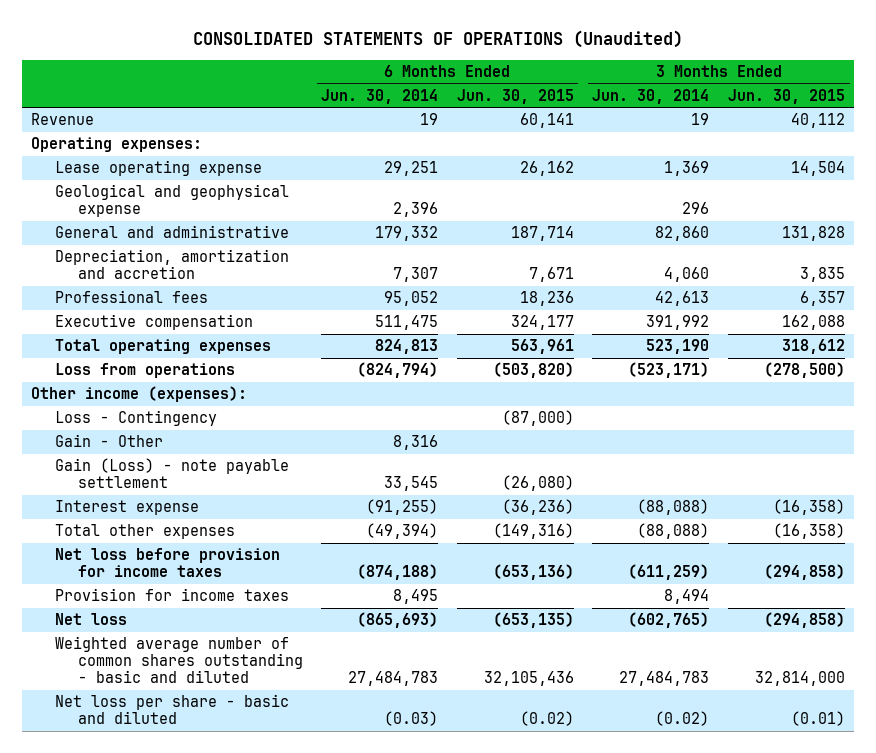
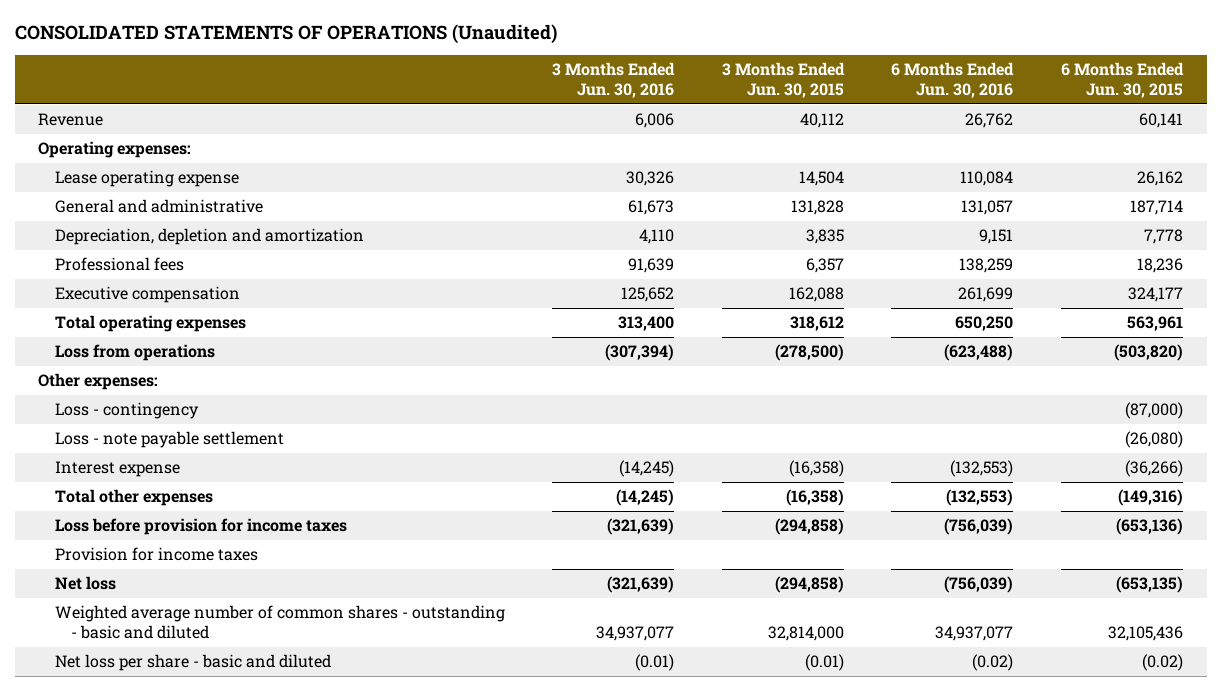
- | 6 Months Ended Jun. 30, 2014 | 6 Months Ended Jun. 30, 2015 | 3 Months Ended Jun. 30, 2014 | 3 Months Ended Jun. 30, 2015
+ | 3 Months Ended Jun. 30, 2016 | 3 Months Ended Jun. 30, 2015 | 6 Months Ended Jun. 30, 2016 | 6 Months Ended Jun. 30, 2015
- Geological and geophysical expense | 2,396 | | 296 |
- Depreciation, amortization and accretion | 7,307 | 7,671 | 4,060 | 3,835
+ Depreciation, depletion and amortization | 4,110 | 3,835 | 9,151 | 7,778
- Other income (expenses):
- Loss - Contingency | | (87,000) | |
- Gain - Other | 8,316 | | |
- Gain (Loss) - note payable settlement | 33,545 | (26,080) | |
- Interest expense | (91,255) | (36,236) | (88,088) | (16,358)
+ Other expenses:
+ Loss - contingency | | | | (87,000)
+ Loss - note payable settlement | | | | (26,080)
+ Interest expense | (14,245) | (16,358) | (132,553) | (36,266)
- Net loss before provision for income taxes | (874,188) | (653,136) | (611,259) | (294,858)
+ Loss before provision for income taxes | (321,639) | (294,858) | (756,039) | (653,136)
- Weighted average number of common shares outstanding - basic and diluted | 27,484,783 | 32,105,436 | 27,484,783 | 32,814,000
+ Weighted average number of common shares - outstanding - basic and diluted | 34,937,077 | 32,814,000 | 34,937,077 | 32,105,436

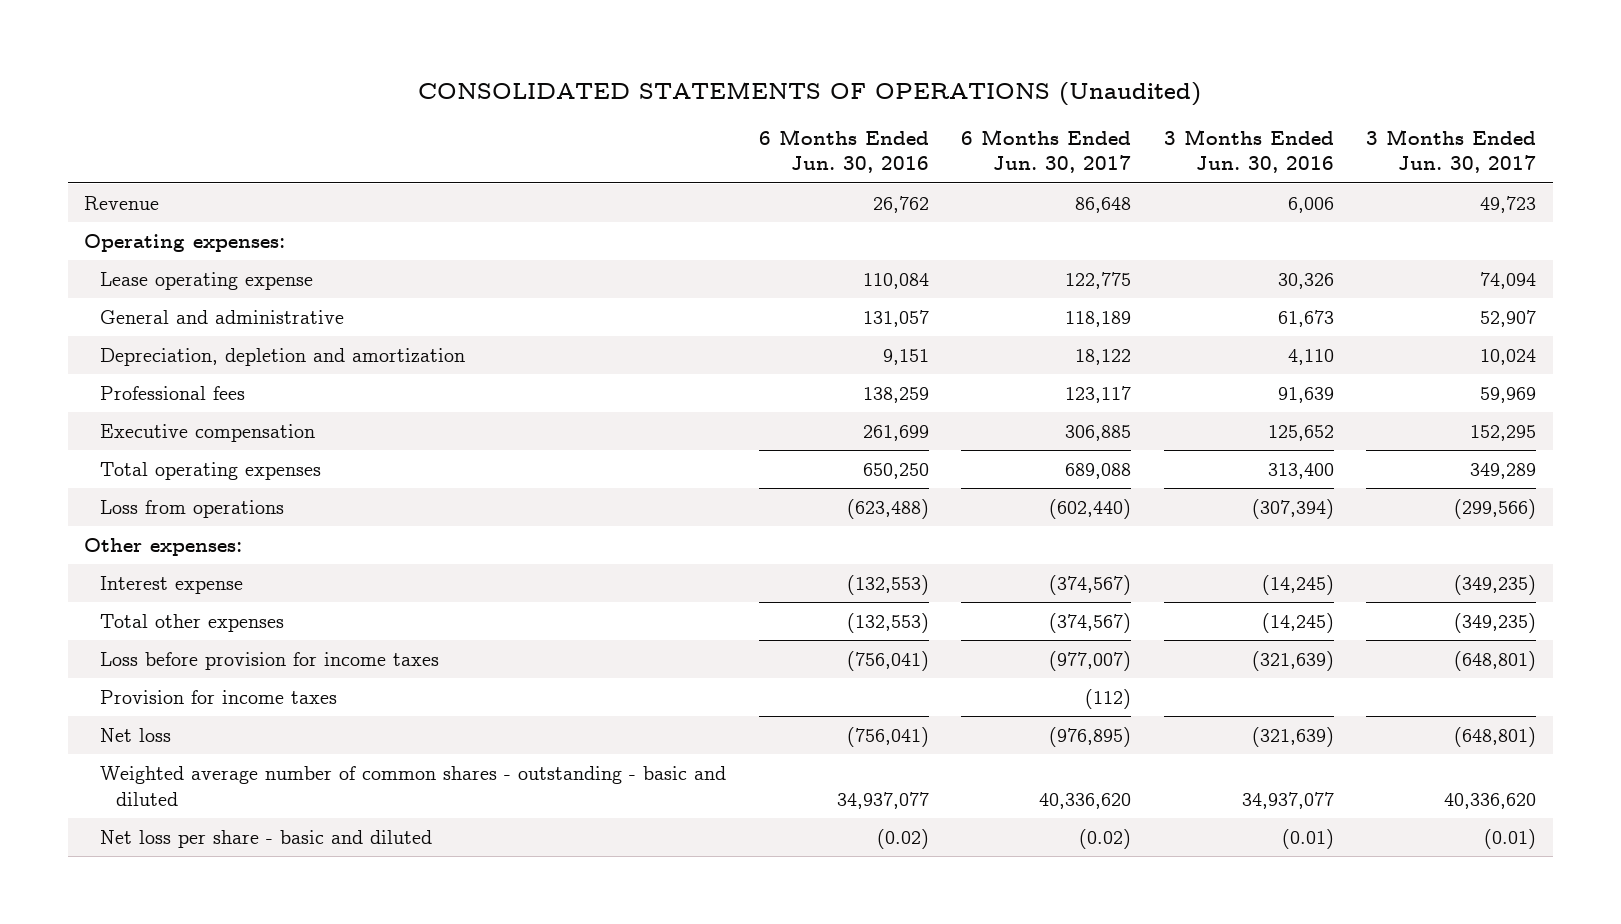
- | 3 Months Ended Jun. 30, 2016 | 3 Months Ended Jun. 30, 2015 | 6 Months Ended Jun. 30, 2016 | 6 Months Ended Jun. 30, 2015
+ | 6 Months Ended Jun. 30, 2016 | 6 Months Ended Jun. 30, 2017 | 3 Months Ended Jun. 30, 2016 | 3 Months Ended Jun. 30, 2017
- Loss - contingency | | | | (87,000)
- Loss - note payable settlement | | | | (26,080)
- Loss before provision for income taxes | (321,639) | (294,858) | (756,039) | (653,136)
+ Loss before provision for income taxes | (756,041) | (977,007) | (321,639) | (648,801)
- Net loss | (321,639) | (294,858) | (756,039) | (653,135)
+ Net loss | (756,041) | (976,895) | (321,639) | (648,801)

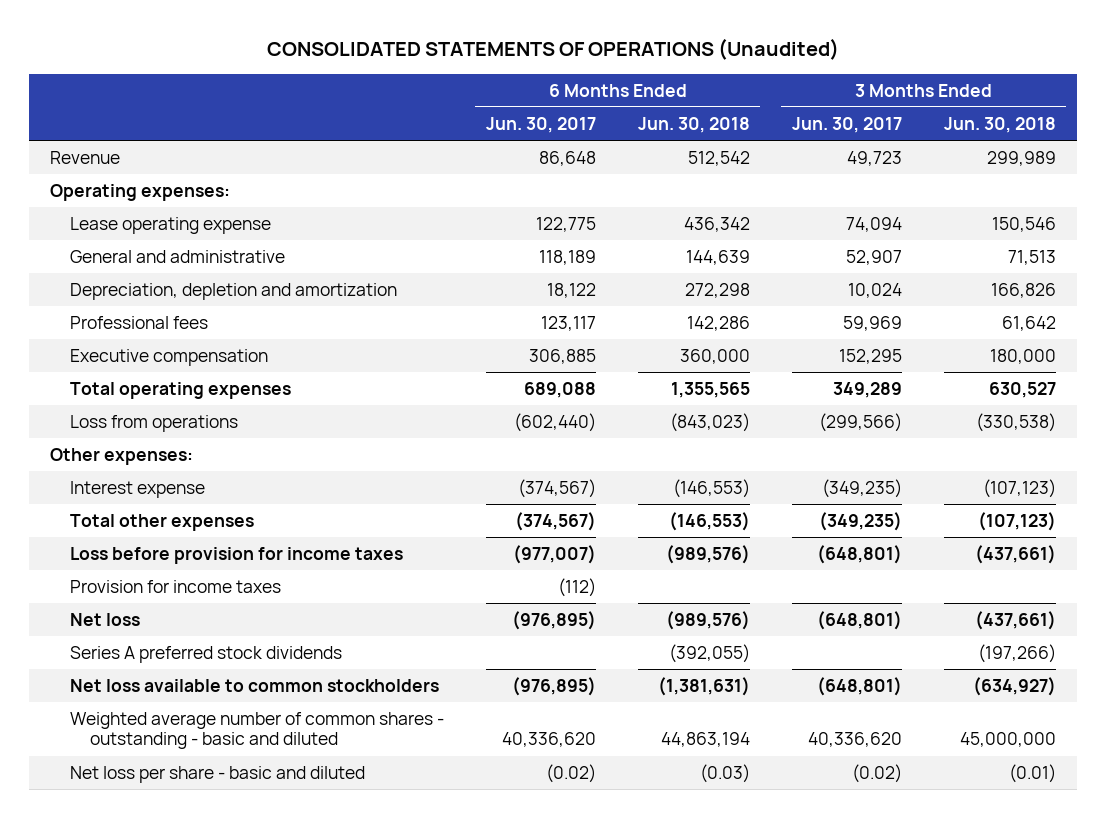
- | 6 Months Ended Jun. 30, 2016 | 6 Months Ended Jun. 30, 2017 | 3 Months Ended Jun. 30, 2016 | 3 Months Ended Jun. 30, 2017
+ | 6 Months Ended Jun. 30, 2017 | 6 Months Ended Jun. 30, 2018 | 3 Months Ended Jun. 30, 2017 | 3 Months Ended Jun. 30, 2018
+ Series A preferred stock dividends | | (392,055) | | (197,266)
+ Net loss available to common stockholders | (976,895) | (1,381,631) | (648,801) | (634,927)
- Net loss per share - basic and diluted | (0.02) | (0.02) | (0.01) | (0.01)
+ Net loss per share - basic and diluted | (0.02) | (0.03) | (0.02) | (0.01)

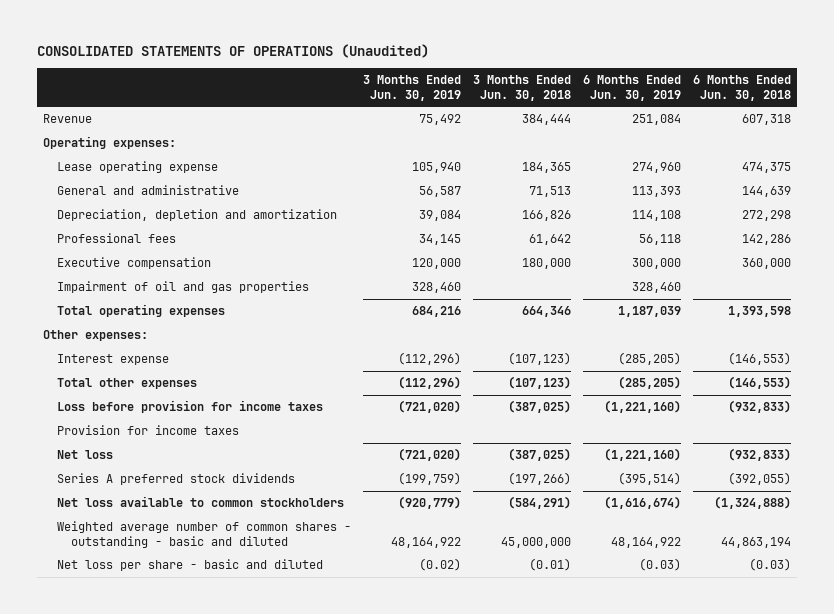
- | 6 Months Ended Jun. 30, 2017 | 6 Months Ended Jun. 30, 2018 | 3 Months Ended Jun. 30, 2017 | 3 Months Ended Jun. 30, 2018
+ | 3 Months Ended Jun. 30, 2019 | 3 Months Ended Jun. 30, 2018 | 6 Months Ended Jun. 30, 2019 | 6 Months Ended Jun. 30, 2018
- Revenue | 86,648 | 512,542 | 49,723 | 299,989
+ Revenue | 75,492 | 384,444 | 251,084 | 607,318
- Lease operating expense | 122,775 | 436,342 | 74,094 | 150,546
+ Lease operating expense | 105,940 | 184,365 | 274,960 | 474,375
- Total operating expenses | 689,088 | 1,355,565 | 349,289 | 630,527
- Loss from operations | (602,440) | (843,023) | (299,566) | (330,538)
+ Impairment of oil and gas properties | 328,460 | | 328,460 |
+ Total operating expenses | 684,216 | 664,346 | 1,187,039 | 1,393,598
- Loss before provision for income taxes | (977,007) | (989,576) | (648,801) | (437,661)
+ Loss before provision for income taxes | (721,020) | (387,025) | (1,221,160) | (932,833)
- Net loss | (976,895) | (989,576) | (648,801) | (437,661)
+ Net loss | (721,020) | (387,025) | (1,221,160) | (932,833)
- Net loss available to common stockholders | (976,895) | (1,381,631) | (648,801) | (634,927)
+ Net loss available to common stockholders | (920,779) | (584,291) | (1,616,674) | (1,324,888)

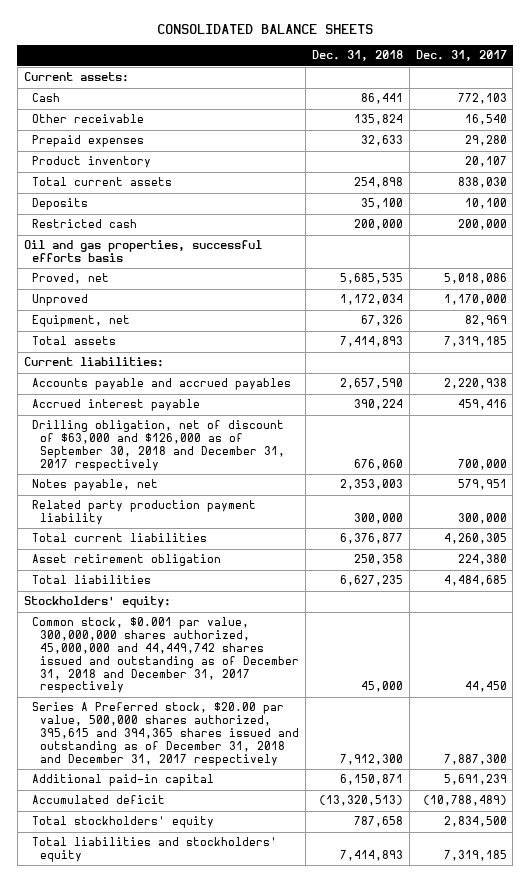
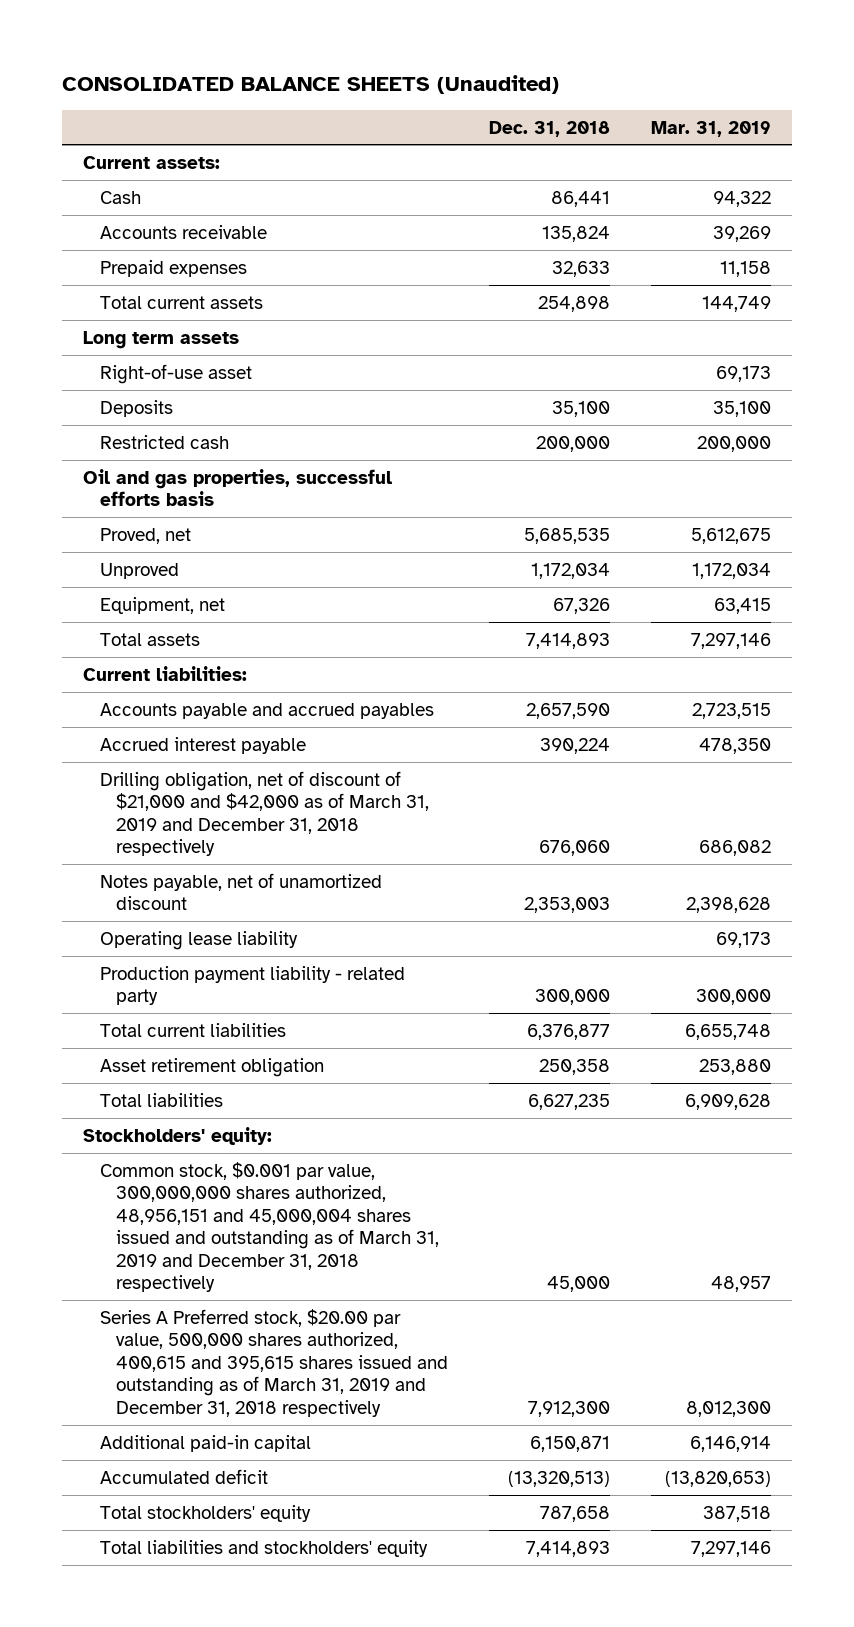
- CONSOLIDATED BALANCE SHEETS
+ CONSOLIDATED BALANCE SHEETS (Unaudited)
- | Dec. 31, 2018 | Dec. 31, 2017
+ | Dec. 31, 2018 | Mar. 31, 2019
- Other receivable | 135,824 | 16,540
+ Accounts receivable | 135,824 | 39,269
- Product inventory | | 20,107
+ Long term assets
+ Right-of-use asset | | 69,173
- Drilling obligation, net of discount of $63,000 and $126,000 as of September 30, 2018 and December 31, 2017 respectively | 676,060 | 700,000
- Notes payable, net | 2,353,003 | 579,951
- Related party production payment liability | 300,000 | 300,000
+ Drilling obligation, net of discount of $21,000 and $42,000 as of March 31, 2019 and December 31, 2018 respectively | 676,060 | 686,082
+ Notes payable, net of unamortized discount | 2,353,003 | 2,398,628
+ Operating lease liability | | 69,173
+ Production payment liability - related party | 300,000 | 300,000
- Common stock, $0.001 par value, 300,000,000 shares authorized, 45,000,000 and 44,449,742 shares issued and outstanding as of December 31, 2018 and December 31, 2017 respectively | 45,000 | 44,450
- Series A Preferred stock, $20.00 par value, 500,000 shares authorized, 395,615 and 394,365 shares issued and outstanding as of December 31, 2018 and December 31, 2017 respectively | 7,912,300 | 7,887,300
+ Common stock, $0.001 par value, 300,000,000 shares authorized, 48,956,151 and 45,000,004 shares issued and outstanding as of March 31, 2019 and December 31, 2018 respectively | 45,000 | 48,957
+ Series A Preferred stock, $20.00 par value, 500,000 shares authorized, 400,615 and 395,615 shares issued and outstanding as of March 31, 2019 and December 31, 2018 respectively | 7,912,300 | 8,012,300

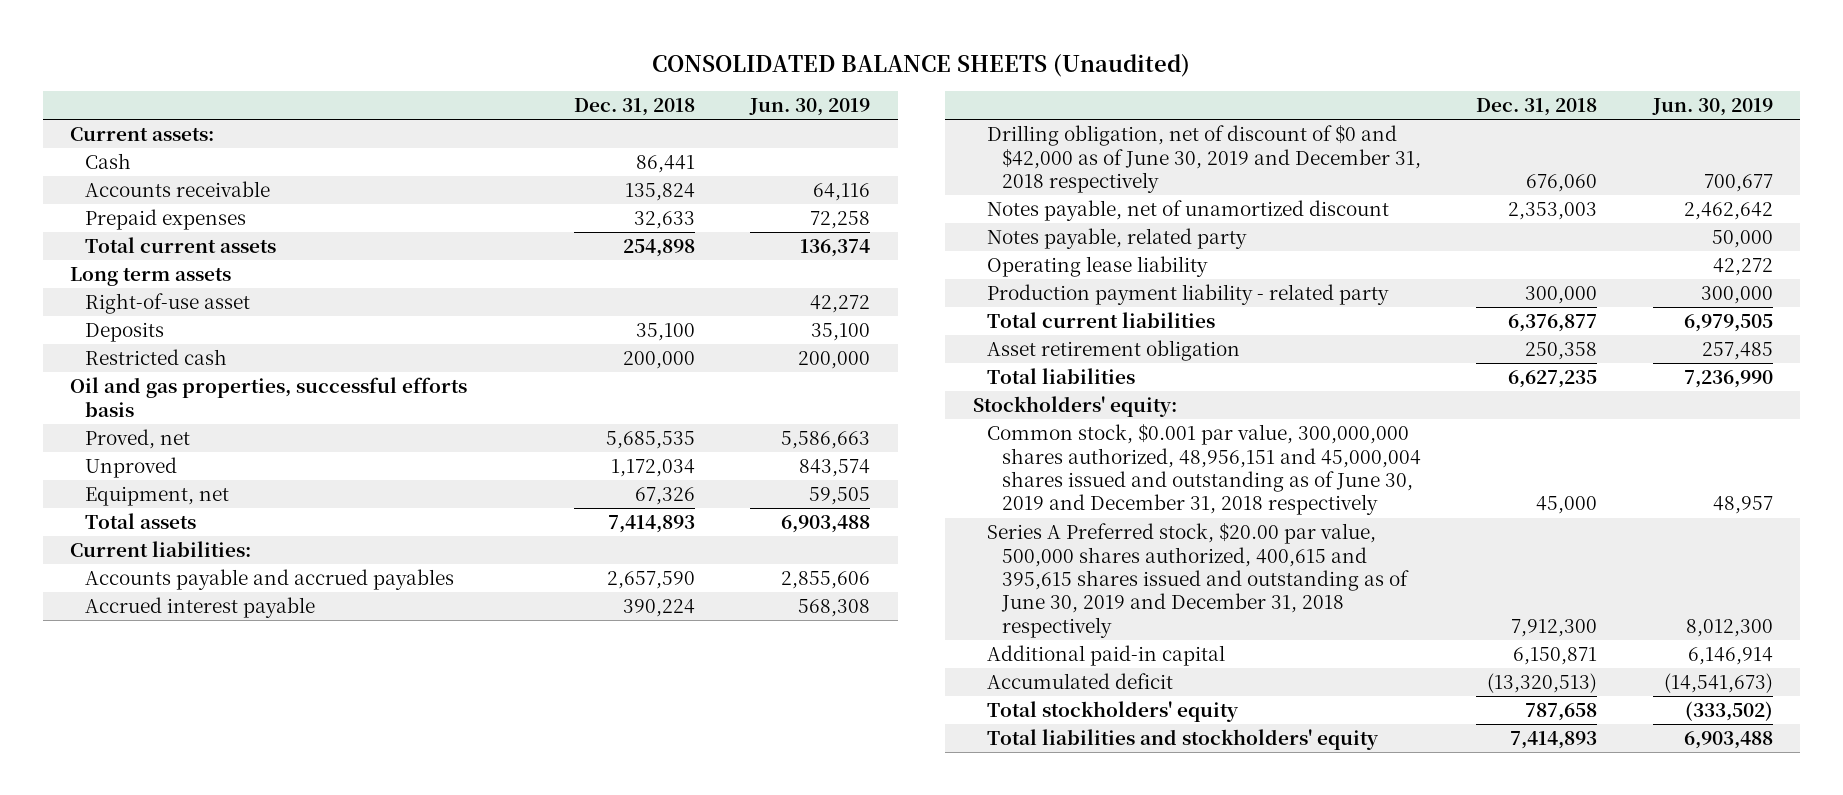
- | Dec. 31, 2018 | Mar. 31, 2019
+ | Dec. 31, 2018 | Jun. 30, 2019
- Drilling obligation, net of discount of $21,000 and $42,000 as of March 31, 2019 and December 31, 2018 respectively | 676,060 | 686,082
+ Drilling obligation, net of discount of $0 and $42,000 as of June 30, 2019 and December 31, 2018 respectively | 676,060 | 700,677
+ Notes payable, related party | | 50,000
- Common stock, $0.001 par value, 300,000,000 shares authorized, 48,956,151 and 45,000,004 shares issued and outstanding as of March 31, 2019 and December 31, 2018 respectively | 45,000 | 48,957
- Series A Preferred stock, $20.00 par value, 500,000 shares authorized, 400,615 and 395,615 shares issued and outstanding as of March 31, 2019 and December 31, 2018 respectively | 7,912,300 | 8,012,300
+ Common stock, $0.001 par value, 300,000,000 shares authorized, 48,956,151 and 45,000,004 shares issued and outstanding as of June 30, 2019 and December 31, 2018 respectively | 45,000 | 48,957
+ Series A Preferred stock, $20.00 par value, 500,000 shares authorized, 400,615 and 395,615 shares issued and outstanding as of June 30, 2019 and December 31, 2018 respectively | 7,912,300 | 8,012,300

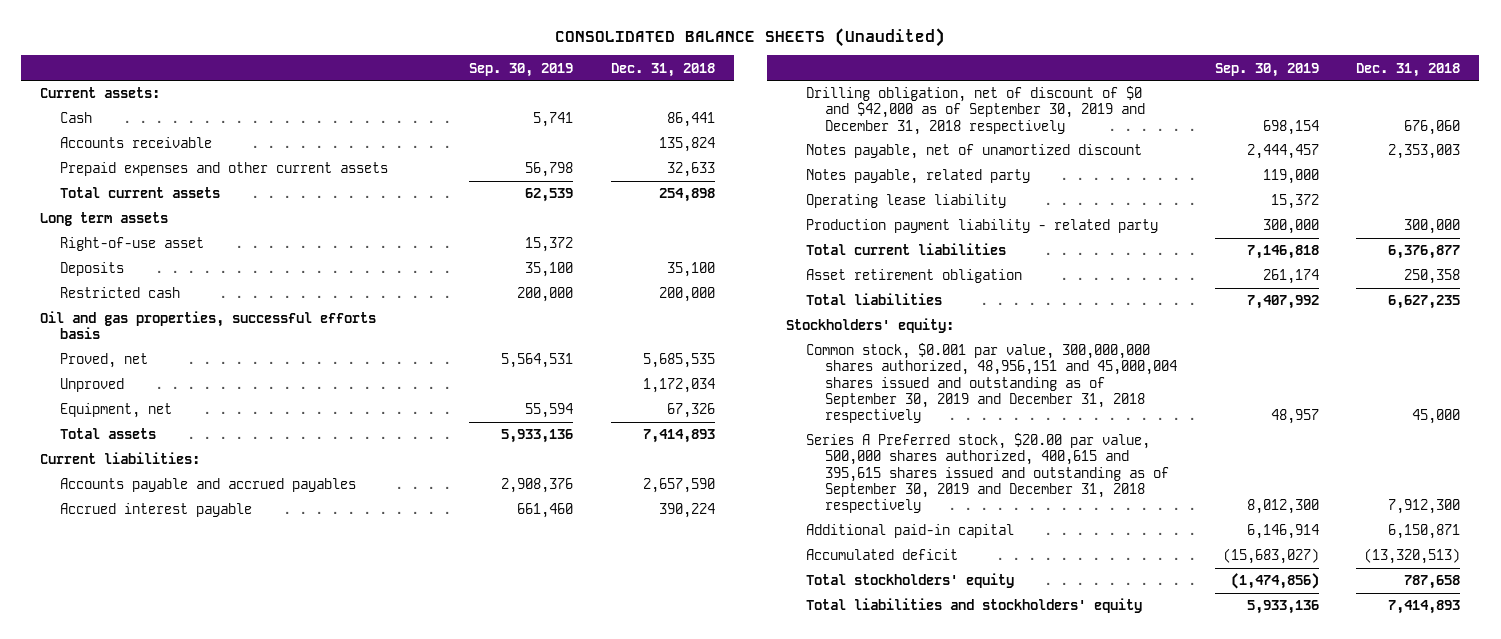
- | Dec. 31, 2018 | Jun. 30, 2019
+ | Sep. 30, 2019 | Dec. 31, 2018
- Prepaid expenses | 32,633 | 72,258
+ Prepaid expenses and other current assets | 56,798 | 32,633
- Drilling obligation, net of discount of $0 and $42,000 as of June 30, 2019 and December 31, 2018 respectively | 676,060 | 700,677
+ Drilling obligation, net of discount of $0 and $42,000 as of September 30, 2019 and December 31, 2018 respectively | 698,154 | 676,060
- Common stock, $0.001 par value, 300,000,000 shares authorized, 48,956,151 and 45,000,004 shares issued and outstanding as of June 30, 2019 and December 31, 2018 respectively | 45,000 | 48,957
- Series A Preferred stock, $20.00 par value, 500,000 shares authorized, 400,615 and 395,615 shares issued and outstanding as of June 30, 2019 and December 31, 2018 respectively | 7,912,300 | 8,012,300
+ Common stock, $0.001 par value, 300,000,000 shares authorized, 48,956,151 and 45,000,004 shares issued and outstanding as of September 30, 2019 and December 31, 2018 respectively | 48,957 | 45,000
+ Series A Preferred stock, $20.00 par value, 500,000 shares authorized, 400,615 and 395,615 shares issued and outstanding as of September 30, 2019 and December 31, 2018 respectively | 8,012,300 | 7,912,300

